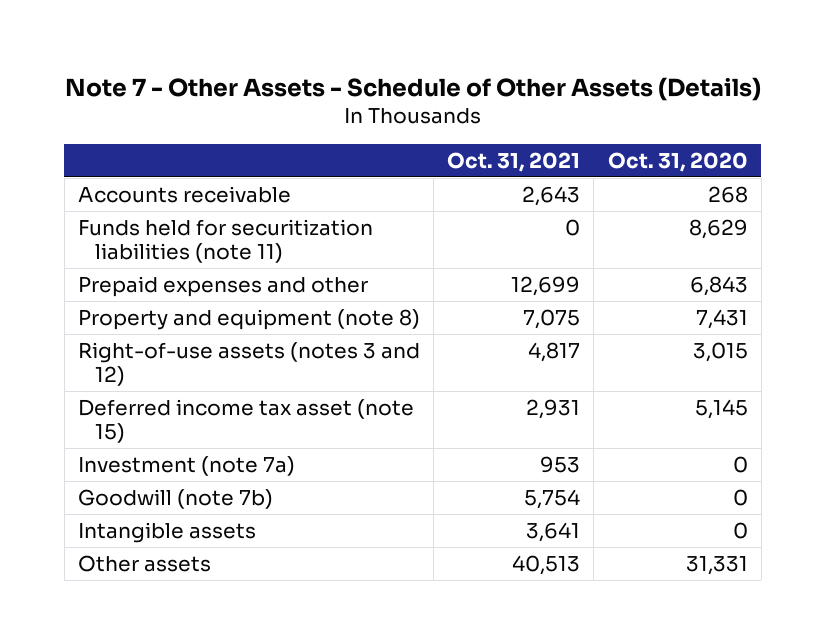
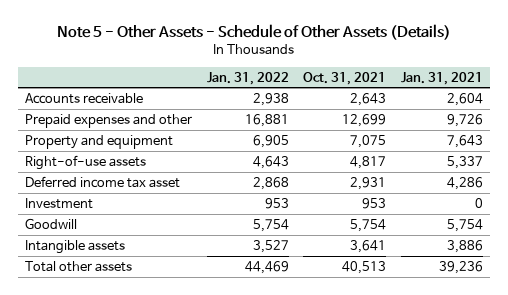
- Note 7 - Other Assets - Schedule of Other Assets (Details)
+ Note 5 - Other Assets - Schedule of Other Assets (Details)
- | Oct. 31, 2021 | Oct. 31, 2020
+ | Jan. 31, 2022 | Oct. 31, 2021 | Jan. 31, 2021
- Funds held for securitization liabilities (note 11) | 0 | 8,629
- Property and equipment (note 8) | 7,075 | 7,431
- Right-of-use assets (notes 3 and 12) | 4,817 | 3,015
- Deferred income tax asset (note 15) | 2,931 | 5,145
- Investment (note 7a) | 953 | 0
- Goodwill (note 7b) | 5,754 | 0
+ Property and equipment | 6,905 | 7,075 | 7,643
+ Right-of-use assets | 4,643 | 4,817 | 5,337
+ Deferred income tax asset | 2,868 | 2,931 | 4,286
+ Investment | 953 | 953 | 0
+ Goodwill | 5,754 | 5,754 | 5,754
- Other assets | 40,513 | 31,331
+ Total other assets | 44,469 | 40,513 | 39,236

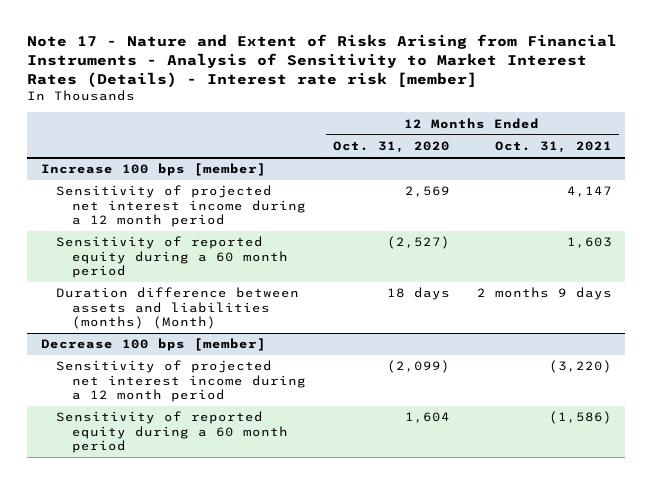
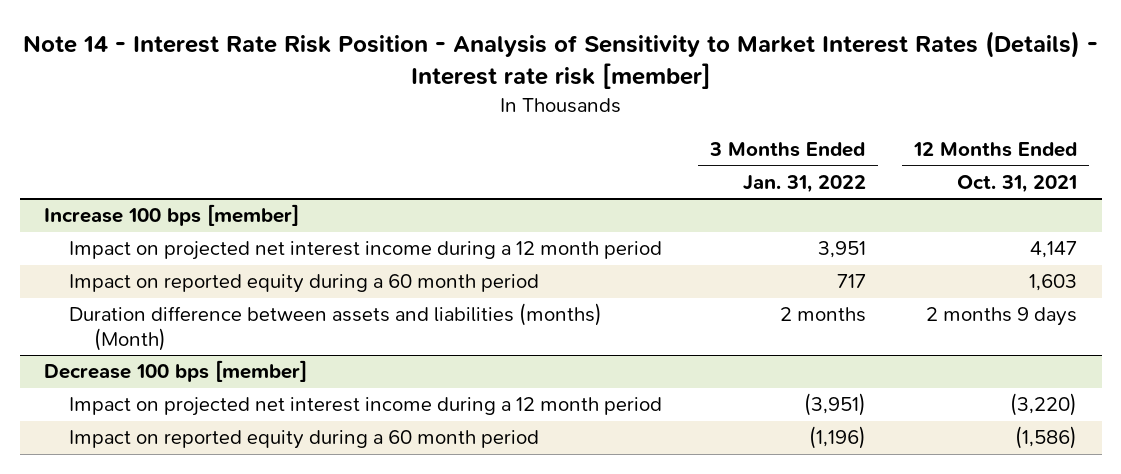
- Note 17 - Nature and Extent of Risks Arising from Financial Instruments - Analysis of Sensitivity to Market Interest Rates (Details) - Interest rate risk [member]
+ Note 14 - Interest Rate Risk Position - Analysis of Sensitivity to Market Interest Rates (Details) - Interest rate risk [member]
- | 12 Months Ended Oct. 31, 2020 | 12 Months Ended Oct. 31, 2021
+ | 3 Months Ended Jan. 31, 2022 | 12 Months Ended Oct. 31, 2021
@ Increase 100 bps [member]
- Sensitivity of projected net interest income during a 12 month period | 2,569 | 4,147
- Sensitivity of reported equity during a 60 month period | (2,527) | 1,603
+ Impact on projected net interest income during a 12 month period | 3,951 | 4,147
+ Impact on reported equity during a 60 month period | 717 | 1,603
@ Decrease 100 bps [member]
- Sensitivity of projected net interest income during a 12 month period | (2,099) | (3,220)
- Sensitivity of reported equity during a 60 month period | 1,604 | (1,586)
+ Impact on projected net interest income during a 12 month period | (3,951) | (3,220)
+ Impact on reported equity during a 60 month period | (1,196) | (1,586)

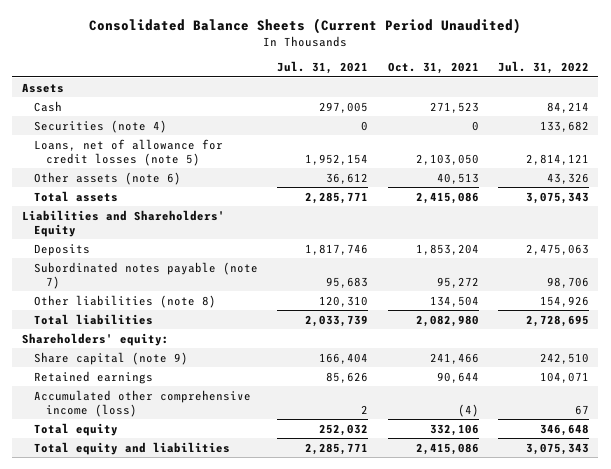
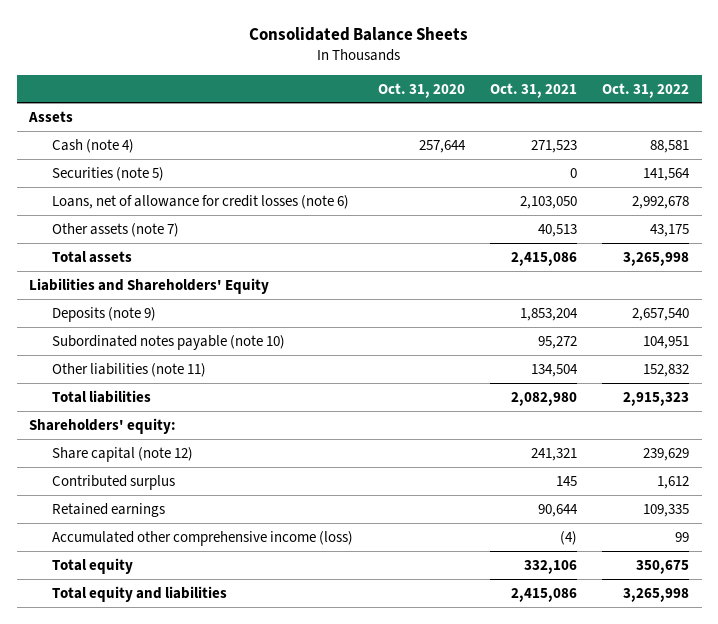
- Consolidated Balance Sheets (Current Period Unaudited)
+ Consolidated Balance Sheets
- | Jul. 31, 2021 | Oct. 31, 2021 | Jul. 31, 2022
+ | Oct. 31, 2020 | Oct. 31, 2021 | Oct. 31, 2022
- Cash | 297,005 | 271,523 | 84,214
- Securities (note 4) | 0 | 0 | 133,682
- Loans, net of allowance for credit losses (note 5) | 1,952,154 | 2,103,050 | 2,814,121
- Other assets (note 6) | 36,612 | 40,513 | 43,326
+ Cash (note 4) | 257,644 | 271,523 | 88,581
+ Securities (note 5) | | 0 | 141,564
+ Loans, net of allowance for credit losses (note 6) | | 2,103,050 | 2,992,678
+ Other assets (note 7) | | 40,513 | 43,175
- Deposits | 1,817,746 | 1,853,204 | 2,475,063
- Subordinated notes payable (note 7) | 95,683 | 95,272 | 98,706
- Other liabilities (note 8) | 120,310 | 134,504 | 154,926
+ Deposits (note 9) | | 1,853,204 | 2,657,540
+ Subordinated notes payable (note 10) | | 95,272 | 104,951
+ Other liabilities (note 11) | | 134,504 | 152,832
- Share capital (note 9) | 166,404 | 241,466 | 242,510
+ Share capital (note 12) | | 241,321 | 239,629
+ Contributed surplus | | 145 | 1,612

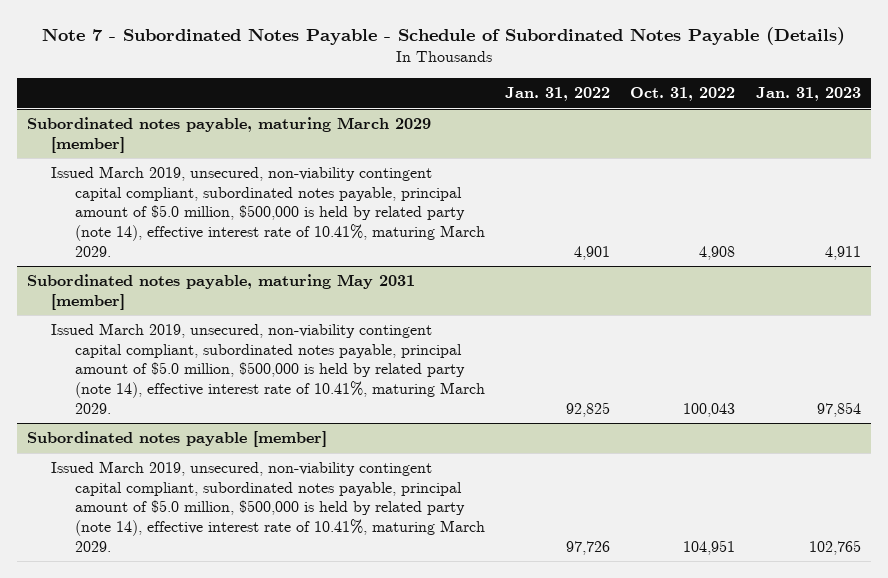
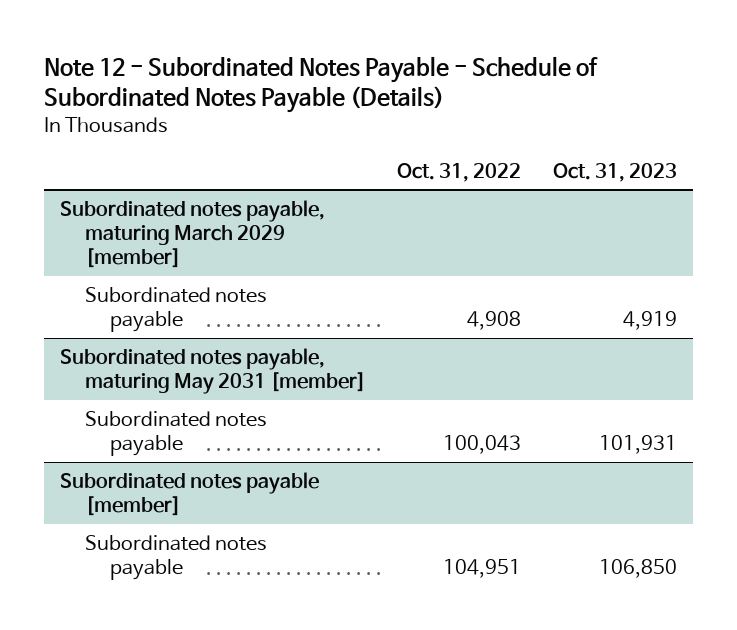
- Note 7 - Subordinated Notes Payable - Schedule of Subordinated Notes Payable (Details)
+ Note 12 - Subordinated Notes Payable - Schedule of Subordinated Notes Payable (Details)
- | Jan. 31, 2022 | Oct. 31, 2022 | Jan. 31, 2023
+ | Oct. 31, 2022 | Oct. 31, 2023
@ Subordinated notes payable, maturing March 2029 [member]
- Issued March 2019, unsecured, non-viability contingent capital compliant, subordinated notes payable, principal amount of $5.0 million, $500,000 is held by related party (note 14), effective interest rate of 10.41%, maturing March 2029. | 4,901 | 4,908 | 4,911
+ Subordinated notes payable | 4,908 | 4,919
@ Subordinated notes payable, maturing May 2031 [member]
- Issued March 2019, unsecured, non-viability contingent capital compliant, subordinated notes payable, principal amount of $5.0 million, $500,000 is held by related party (note 14), effective interest rate of 10.41%, maturing March 2029. | 92,825 | 100,043 | 97,854
+ Subordinated notes payable | 100,043 | 101,931
@ Subordinated notes payable [member]
- Issued March 2019, unsecured, non-viability contingent capital compliant, subordinated notes payable, principal amount of $5.0 million, $500,000 is held by related party (note 14), effective interest rate of 10.41%, maturing March 2029. | 97,726 | 104,951 | 102,765
+ Subordinated notes payable | 104,951 | 106,850

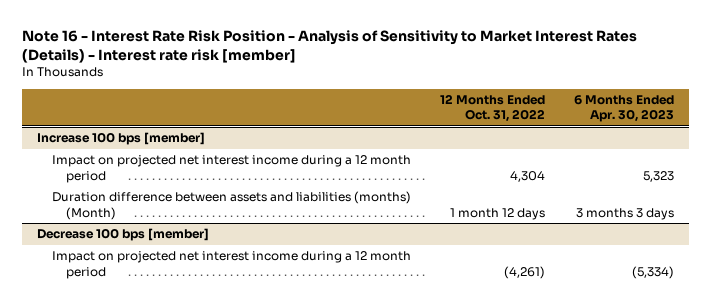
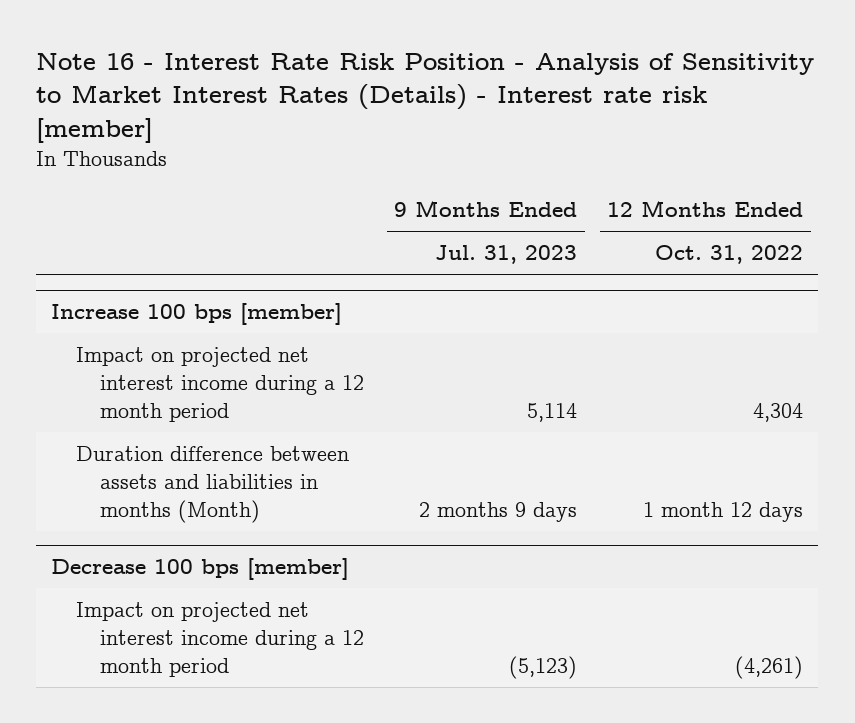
- | 12 Months Ended Oct. 31, 2022 | 6 Months Ended Apr. 30, 2023
+ | 9 Months Ended Jul. 31, 2023 | 12 Months Ended Oct. 31, 2022
@ Increase 100 bps [member]
- Duration difference between assets and liabilities (months) (Month) | 1 month 12 days | 3 months 3 days
+ Duration difference between assets and liabilities in months (Month) | 2 months 9 days | 1 month 12 days

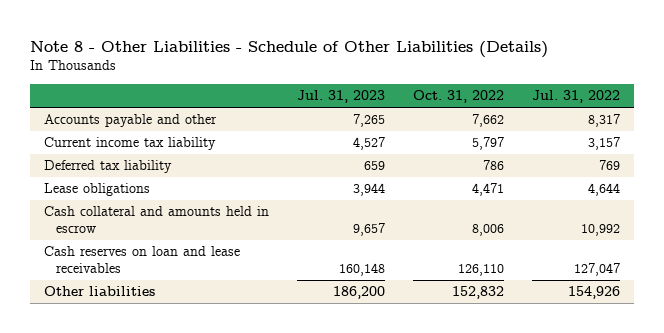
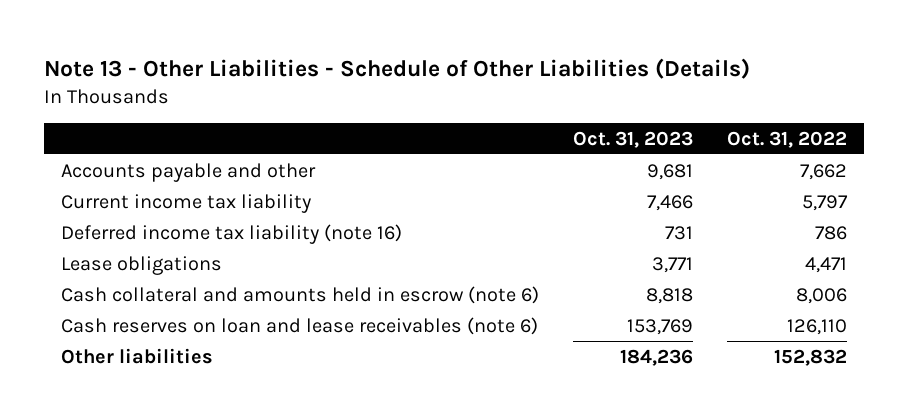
- Note 8 - Other Liabilities - Schedule of Other Liabilities (Details)
+ Note 13 - Other Liabilities - Schedule of Other Liabilities (Details)
- | Jul. 31, 2023 | Oct. 31, 2022 | Jul. 31, 2022
+ | Oct. 31, 2023 | Oct. 31, 2022
- Deferred tax liability | 659 | 786 | 769
+ Deferred income tax liability (note 16) | 731 | 786
- Cash collateral and amounts held in escrow | 9,657 | 8,006 | 10,992
- Cash reserves on loan and lease receivables | 160,148 | 126,110 | 127,047
+ Cash collateral and amounts held in escrow (note 6) | 8,818 | 8,006
+ Cash reserves on loan and lease receivables (note 6) | 153,769 | 126,110

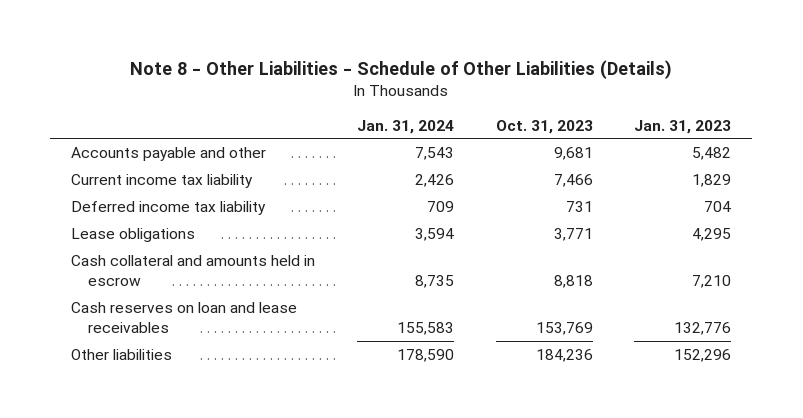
- Note 13 - Other Liabilities - Schedule of Other Liabilities (Details)
+ Note 8 - Other Liabilities - Schedule of Other Liabilities (Details)
- | Oct. 31, 2023 | Oct. 31, 2022
+ | Jan. 31, 2024 | Oct. 31, 2023 | Jan. 31, 2023
- Deferred income tax liability (note 16) | 731 | 786
+ Deferred income tax liability | 709 | 731 | 704
- Cash collateral and amounts held in escrow (note 6) | 8,818 | 8,006
- Cash reserves on loan and lease receivables (note 6) | 153,769 | 126,110
+ Cash collateral and amounts held in escrow | 8,735 | 8,818 | 7,210
+ Cash reserves on loan and lease receivables | 155,583 | 153,769 | 132,776

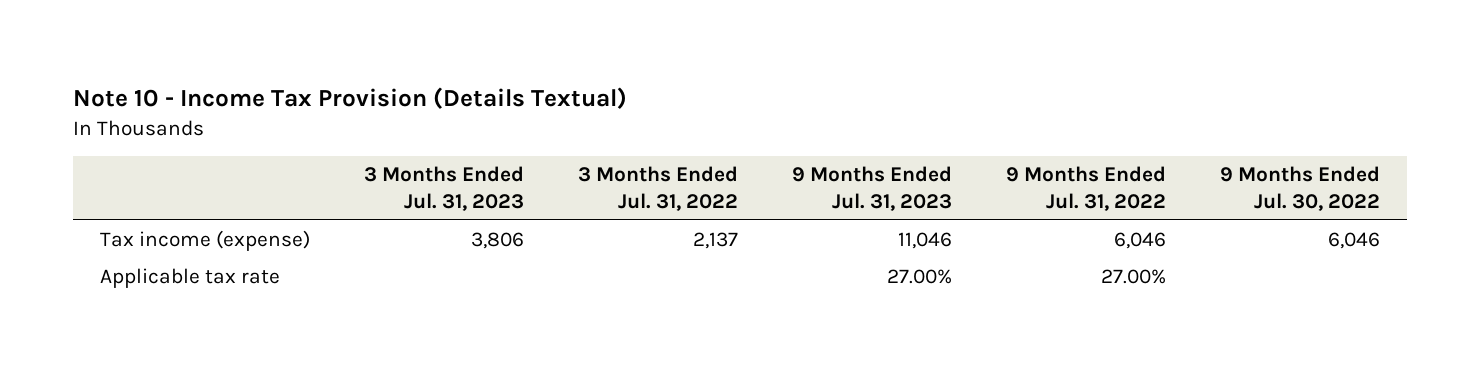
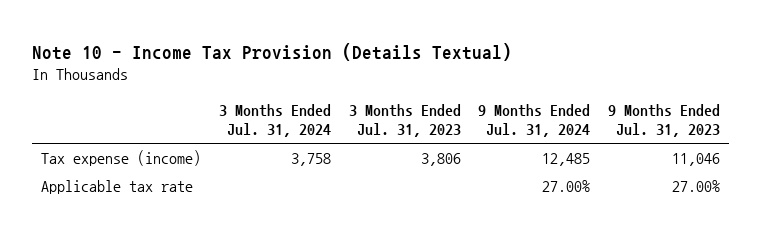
- | 3 Months Ended Jul. 31, 2023 | 3 Months Ended Jul. 31, 2022 | 9 Months Ended Jul. 31, 2023 | 9 Months Ended Jul. 31, 2022 | 9 Months Ended Jul. 30, 2022
+ | 3 Months Ended Jul. 31, 2024 | 3 Months Ended Jul. 31, 2023 | 9 Months Ended Jul. 31, 2024 | 9 Months Ended Jul. 31, 2023
- Tax income (expense) | 3,806 | 2,137 | 11,046 | 6,046 | 6,046
+ Tax expense (income) | 3,758 | 3,806 | 12,485 | 11,046

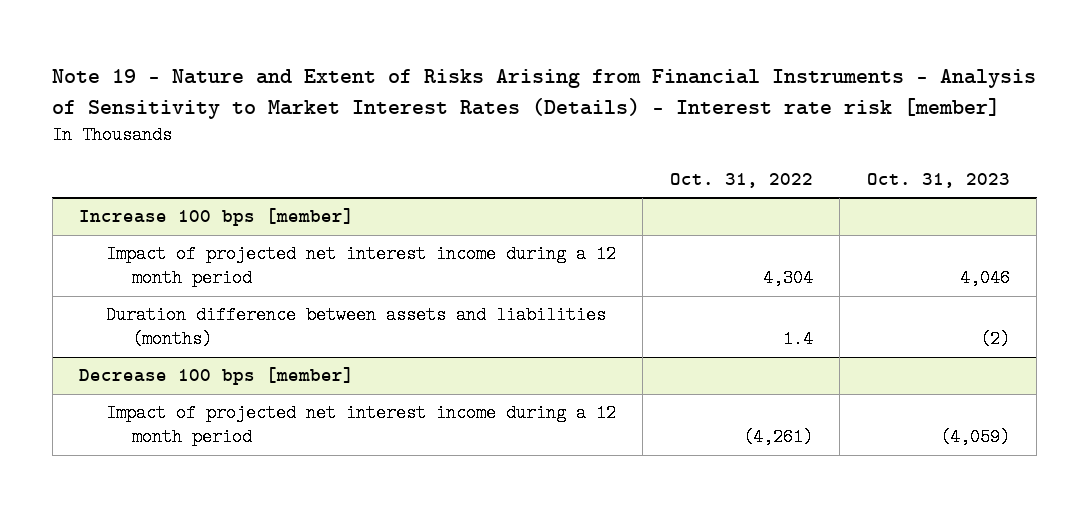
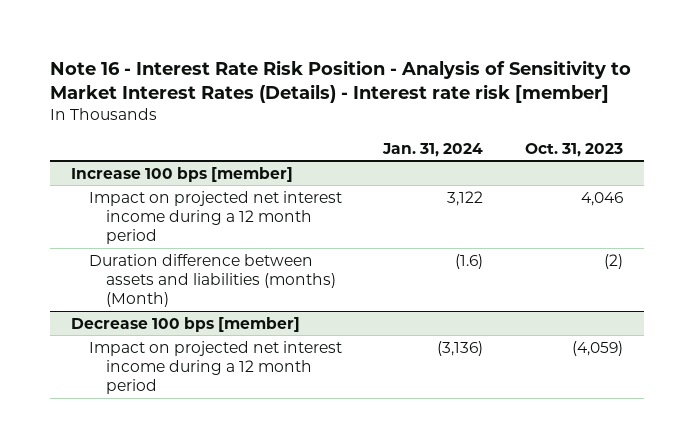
- Note 19 - Nature and Extent of Risks Arising from Financial Instruments - Analysis of Sensitivity to Market Interest Rates (Details) - Interest rate risk [member]
+ Note 16 - Interest Rate Risk Position - Analysis of Sensitivity to Market Interest Rates (Details) - Interest rate risk [member]
- | Oct. 31, 2022 | Oct. 31, 2023
+ | Jan. 31, 2024 | Oct. 31, 2023
@ Increase 100 bps [member]
- Impact of projected net interest income during a 12 month period | 4,304 | 4,046
- Duration difference between assets and liabilities (months) | 1.4 | (2)
+ Impact on projected net interest income during a 12 month period | 3,122 | 4,046
+ Duration difference between assets and liabilities (months) (Month) | (1.6) | (2)
@ Decrease 100 bps [member]
- Impact of projected net interest income during a 12 month period | (4,261) | (4,059)
+ Impact on projected net interest income during a 12 month period | (3,136) | (4,059)

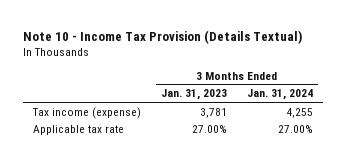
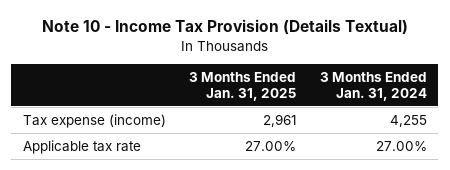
- | 3 Months Ended Jan. 31, 2023 | 3 Months Ended Jan. 31, 2024
+ | 3 Months Ended Jan. 31, 2025 | 3 Months Ended Jan. 31, 2024
- Tax income (expense) | 3,781 | 4,255
+ Tax expense (income) | 2,961 | 4,255

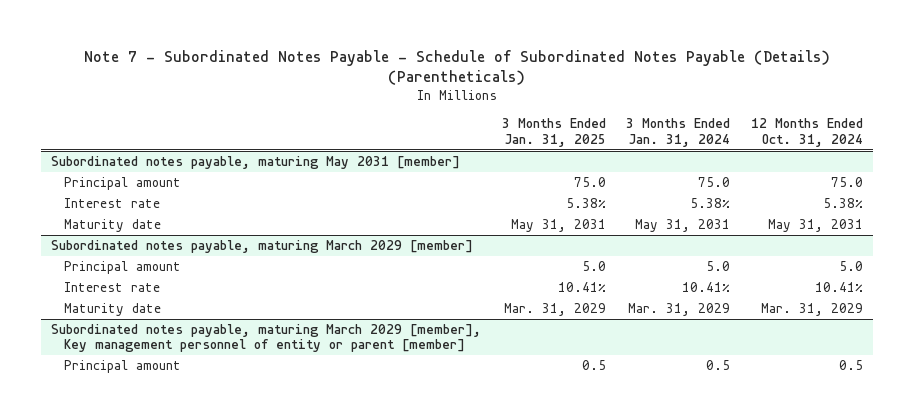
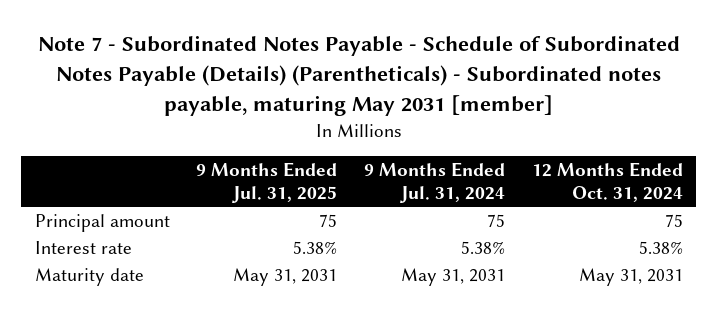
- Note 7 - Subordinated Notes Payable - Schedule of Subordinated Notes Payable (Details) (Parentheticals)
+ Note 7 - Subordinated Notes Payable - Schedule of Subordinated Notes Payable (Details) (Parentheticals) - Subordinated notes payable, maturing May 2031 [member]
- | 3 Months Ended Jan. 31, 2025 | 3 Months Ended Jan. 31, 2024 | 12 Months Ended Oct. 31, 2024
+ | 9 Months Ended Jul. 31, 2025 | 9 Months Ended Jul. 31, 2024 | 12 Months Ended Oct. 31, 2024
- Subordinated notes payable, maturing May 2031 [member]
- Principal amount | 75.0 | 75.0 | 75.0
+ Principal amount | 75 | 75 | 75
- Subordinated notes payable, maturing March 2029 [member]
- Principal amount | 5.0 | 5.0 | 5.0
- Interest rate | 10.41% | 10.41% | 10.41%
- Maturity date | Mar. 31, 2029 | Mar. 31, 2029 | Mar. 31, 2029
- Subordinated notes payable, maturing March 2029 [member], Key management personnel of entity or parent [member]
- Principal amount | 0.5 | 0.5 | 0.5

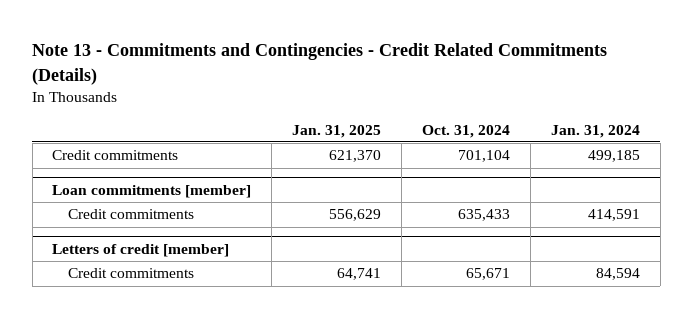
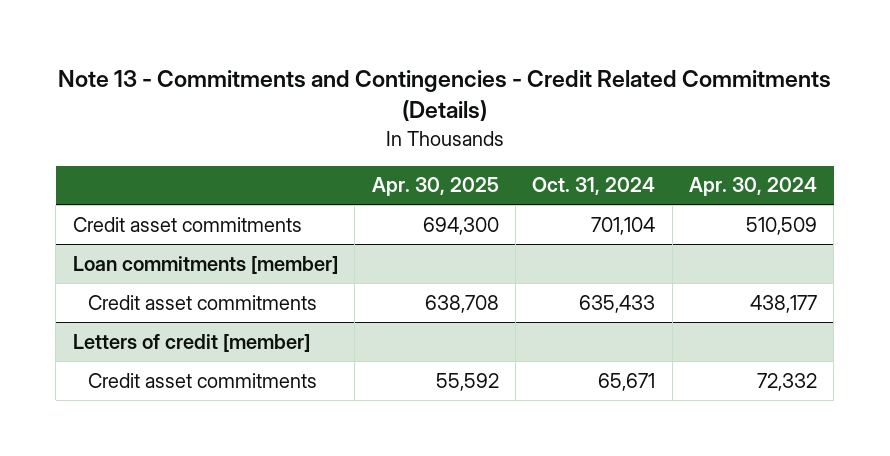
- | Jan. 31, 2025 | Oct. 31, 2024 | Jan. 31, 2024
+ | Apr. 30, 2025 | Oct. 31, 2024 | Apr. 30, 2024
- Credit commitments | 621,370 | 701,104 | 499,185
+ Credit asset commitments | 694,300 | 701,104 | 510,509
@ Loan commitments [member]
- Credit commitments | 556,629 | 635,433 | 414,591
+ Credit asset commitments | 638,708 | 635,433 | 438,177
@ Letters of credit [member]
- Credit commitments | 64,741 | 65,671 | 84,594
+ Credit asset commitments | 55,592 | 65,671 | 72,332

